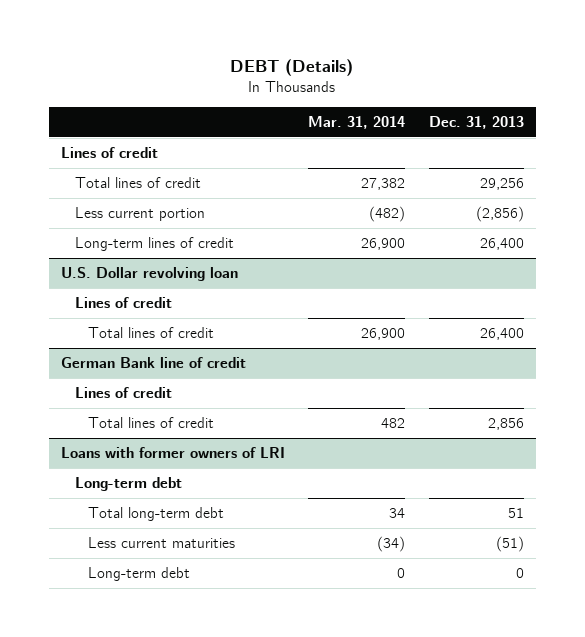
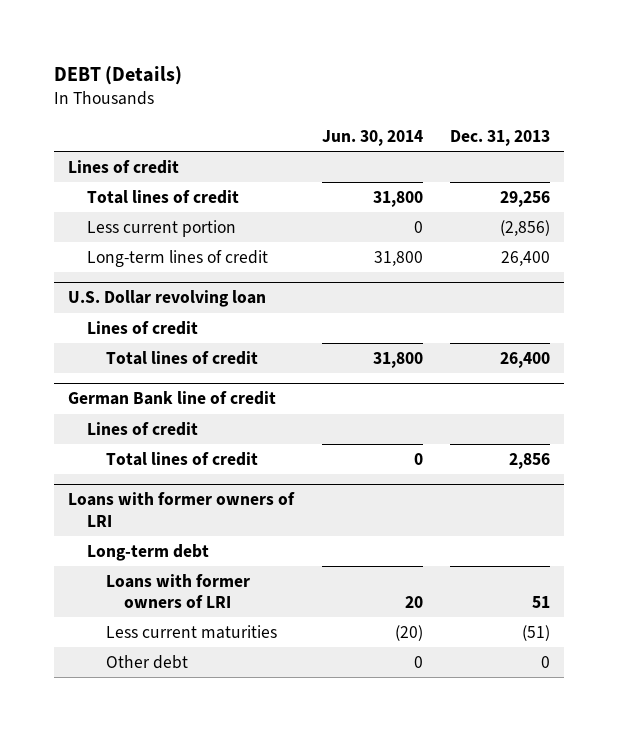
- | Mar. 31, 2014 | Dec. 31, 2013
+ | Jun. 30, 2014 | Dec. 31, 2013
@ Loans with former owners of LRI
- Total long-term debt | 34 | 51
+ Loans with former owners of LRI | 20 | 51
- Long-term debt | 0 | 0
+ Other debt | 0 | 0

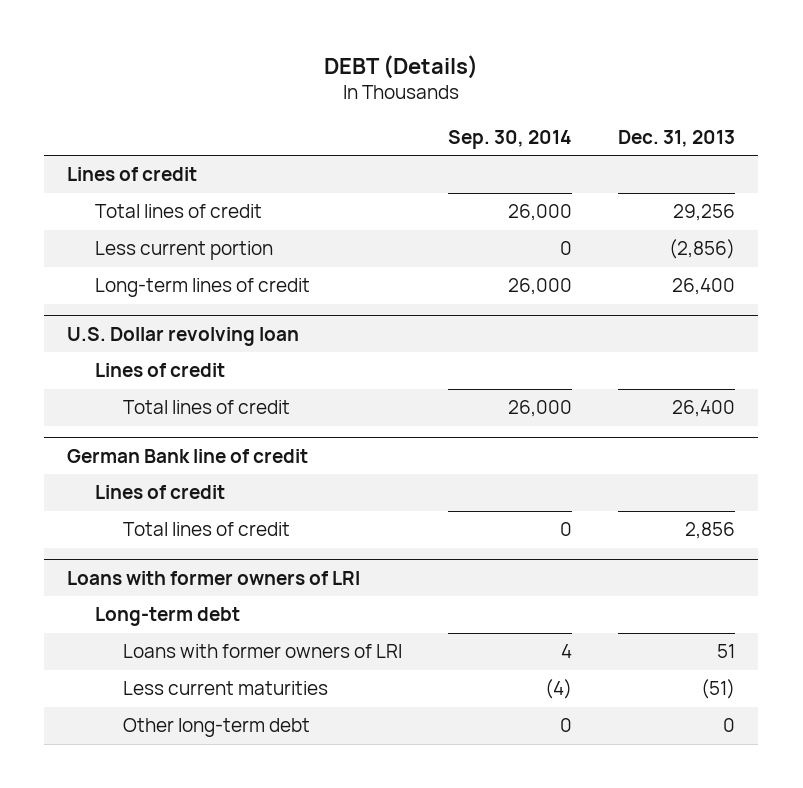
- | Jun. 30, 2014 | Dec. 31, 2013
+ | Sep. 30, 2014 | Dec. 31, 2013
@ Loans with former owners of LRI
- Other debt | 0 | 0
+ Other long-term debt | 0 | 0

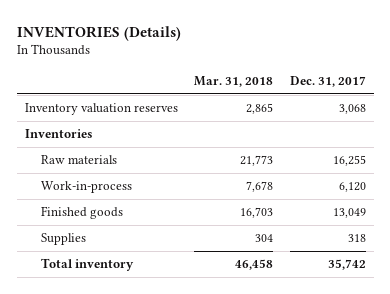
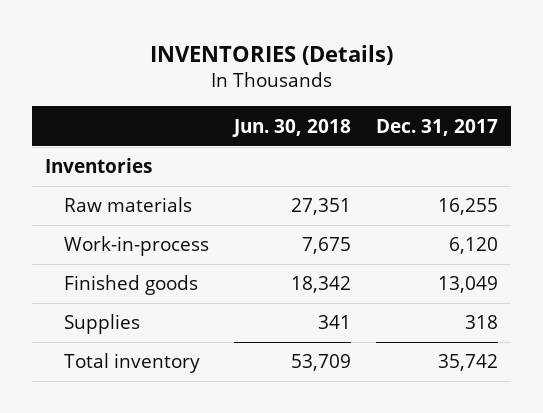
- | Mar. 31, 2018 | Dec. 31, 2017
+ | Jun. 30, 2018 | Dec. 31, 2017
- Inventory valuation reserves | 2,865 | 3,068

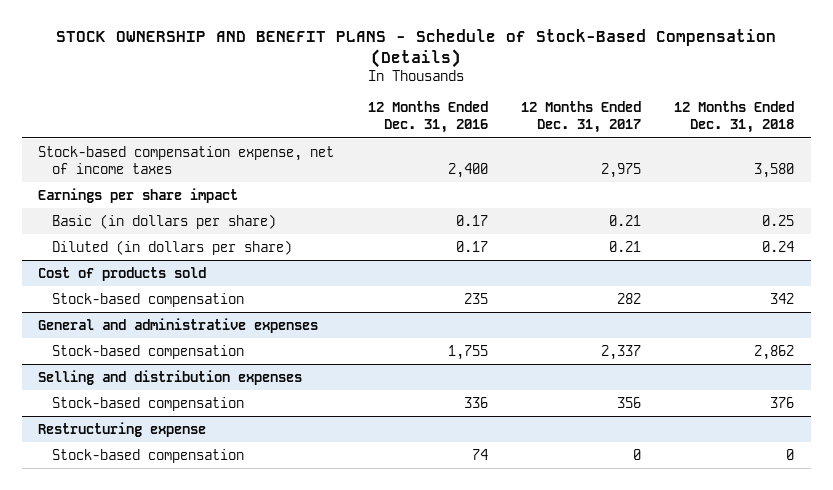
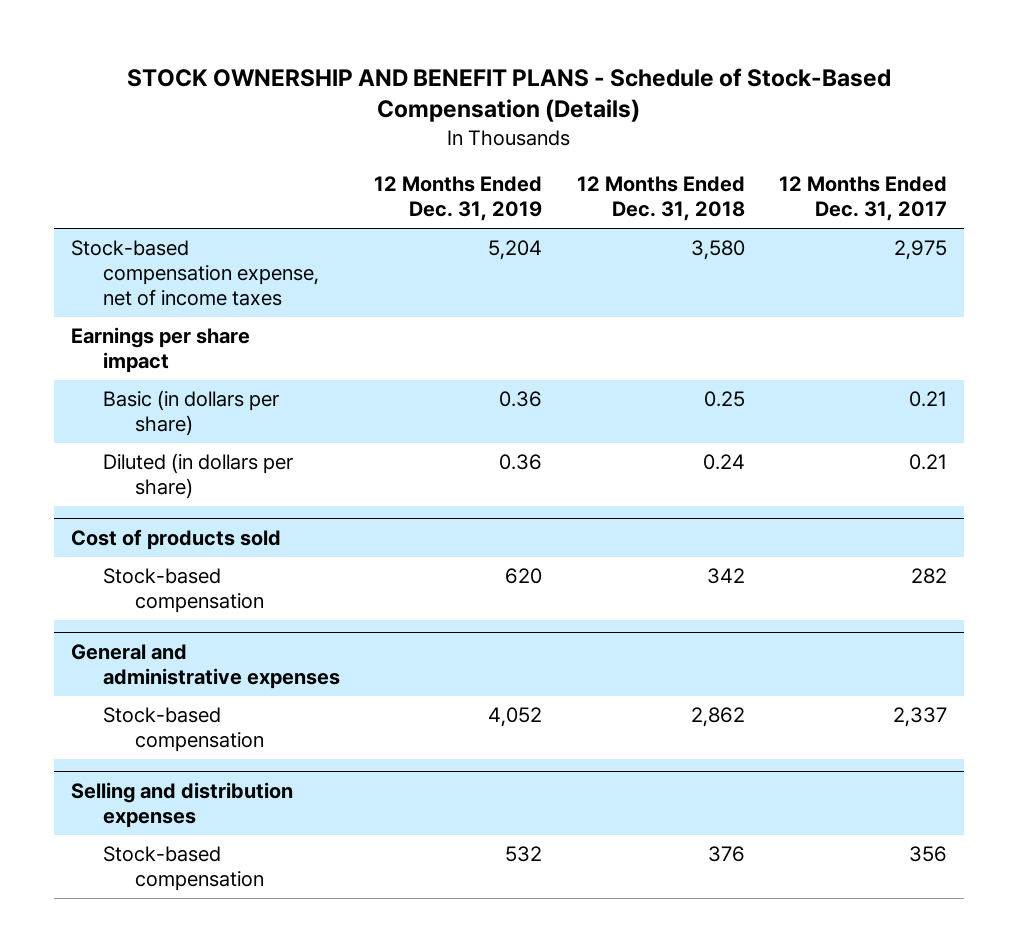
- | 12 Months Ended Dec. 31, 2016 | 12 Months Ended Dec. 31, 2017 | 12 Months Ended Dec. 31, 2018
+ | 12 Months Ended Dec. 31, 2019 | 12 Months Ended Dec. 31, 2018 | 12 Months Ended Dec. 31, 2017
- Restructuring expense
- Stock-based compensation | 74 | 0 | 0

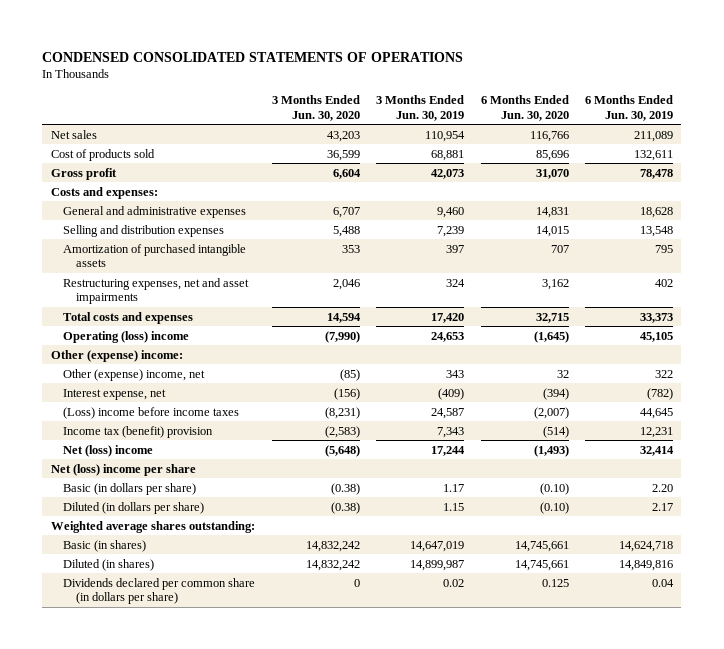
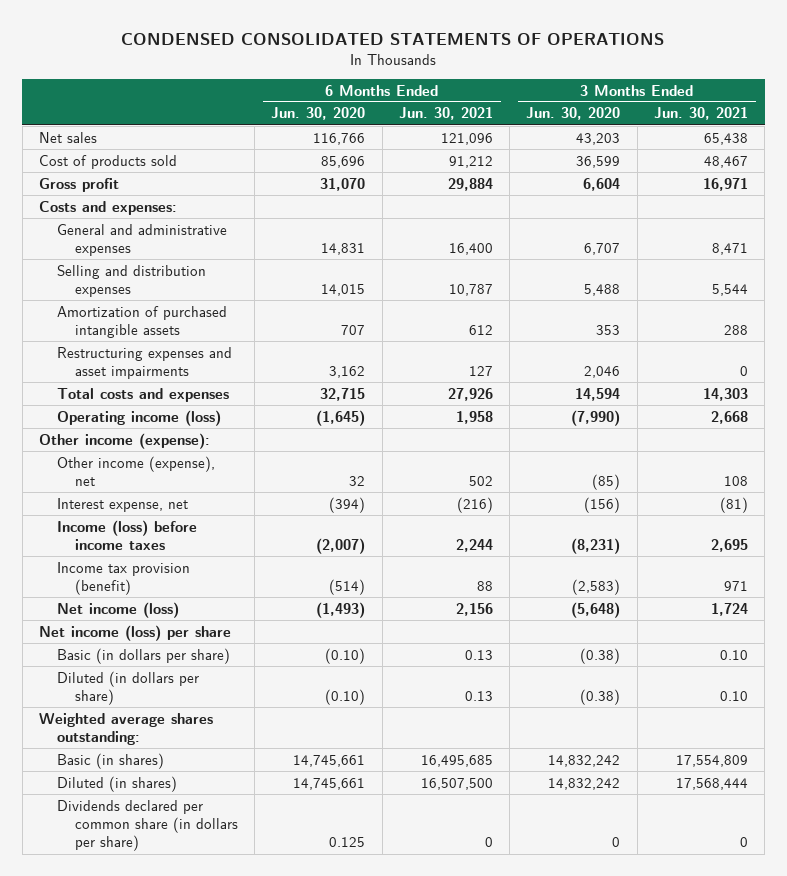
- | 3 Months Ended Jun. 30, 2020 | 3 Months Ended Jun. 30, 2019 | 6 Months Ended Jun. 30, 2020 | 6 Months Ended Jun. 30, 2019
+ | 6 Months Ended Jun. 30, 2020 | 6 Months Ended Jun. 30, 2021 | 3 Months Ended Jun. 30, 2020 | 3 Months Ended Jun. 30, 2021
- Restructuring expenses, net and asset impairments | 2,046 | 324 | 3,162 | 402
+ Restructuring expenses and asset impairments | 3,162 | 127 | 2,046 | 0
- Operating (loss) income | (7,990) | 24,653 | (1,645) | 45,105
- Other (expense) income:
- Other (expense) income, net | (85) | 343 | 32 | 322
+ Operating income (loss) | (1,645) | 1,958 | (7,990) | 2,668
+ Other income (expense):
+ Other income (expense), net | 32 | 502 | (85) | 108
- (Loss) income before income taxes | (8,231) | 24,587 | (2,007) | 44,645
- Income tax (benefit) provision | (2,583) | 7,343 | (514) | 12,231
- Net (loss) income | (5,648) | 17,244 | (1,493) | 32,414
- Net (loss) income per share
+ Income (loss) before income taxes | (2,007) | 2,244 | (8,231) | 2,695
+ Income tax provision (benefit) | (514) | 88 | (2,583) | 971
+ Net income (loss) | (1,493) | 2,156 | (5,648) | 1,724
+ Net income (loss) per share

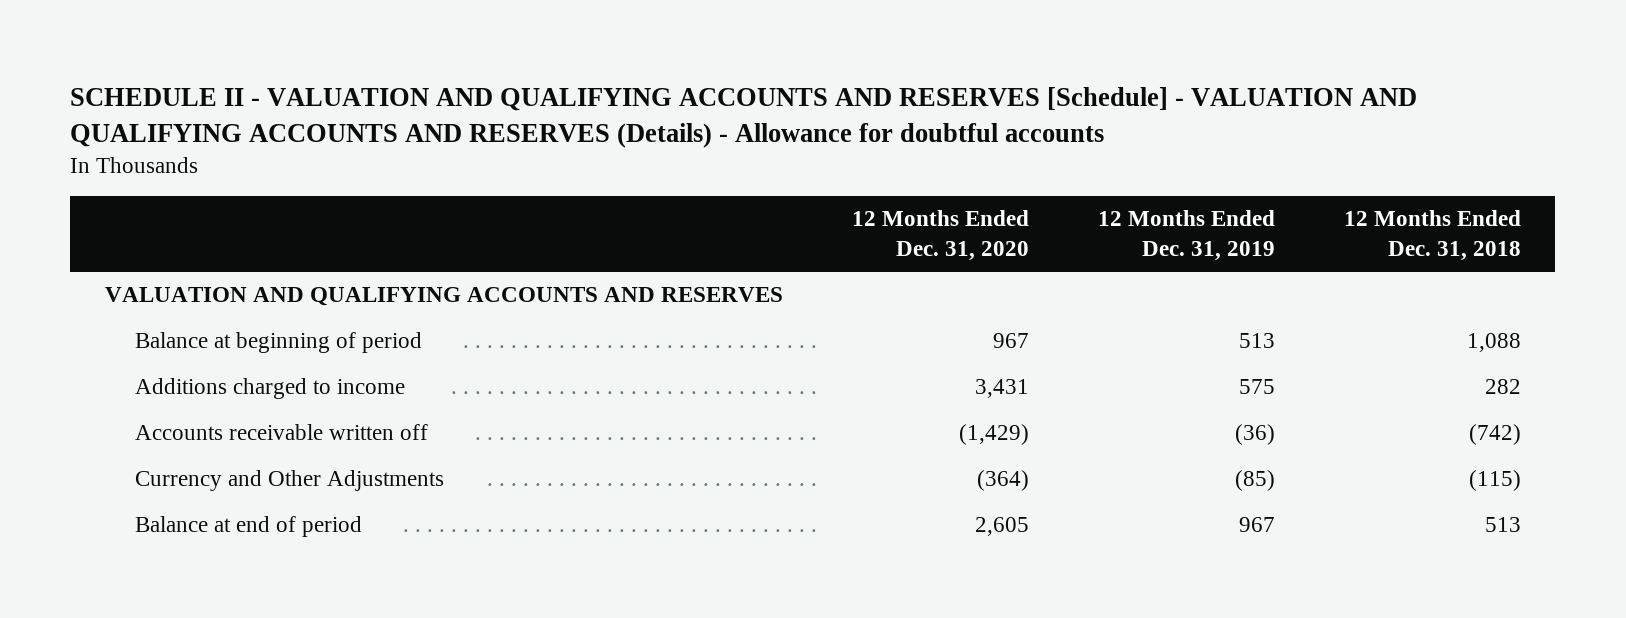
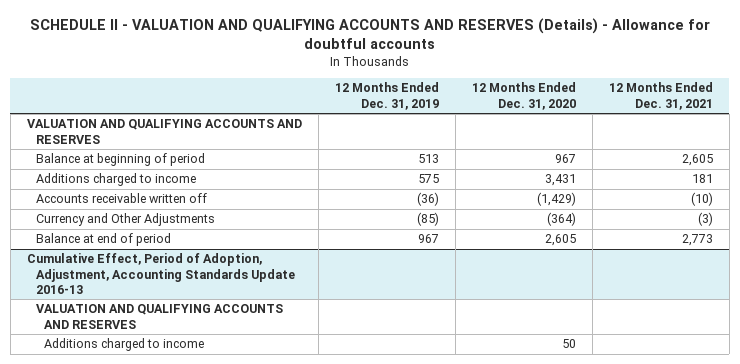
- SCHEDULE II - VALUATION AND QUALIFYING ACCOUNTS AND RESERVES [Schedule] - VALUATION AND QUALIFYING ACCOUNTS AND RESERVES (Details) - Allowance for doubtful accounts
+ SCHEDULE II - VALUATION AND QUALIFYING ACCOUNTS AND RESERVES (Details) - Allowance for doubtful accounts
- | 12 Months Ended Dec. 31, 2020 | 12 Months Ended Dec. 31, 2019 | 12 Months Ended Dec. 31, 2018
+ | 12 Months Ended Dec. 31, 2019 | 12 Months Ended Dec. 31, 2020 | 12 Months Ended Dec. 31, 2021
+ Cumulative Effect, Period of Adoption, Adjustment, Accounting Standards Update 2016-13
+ VALUATION AND QUALIFYING ACCOUNTS AND RESERVES
+ Additions charged to income | | 50 |

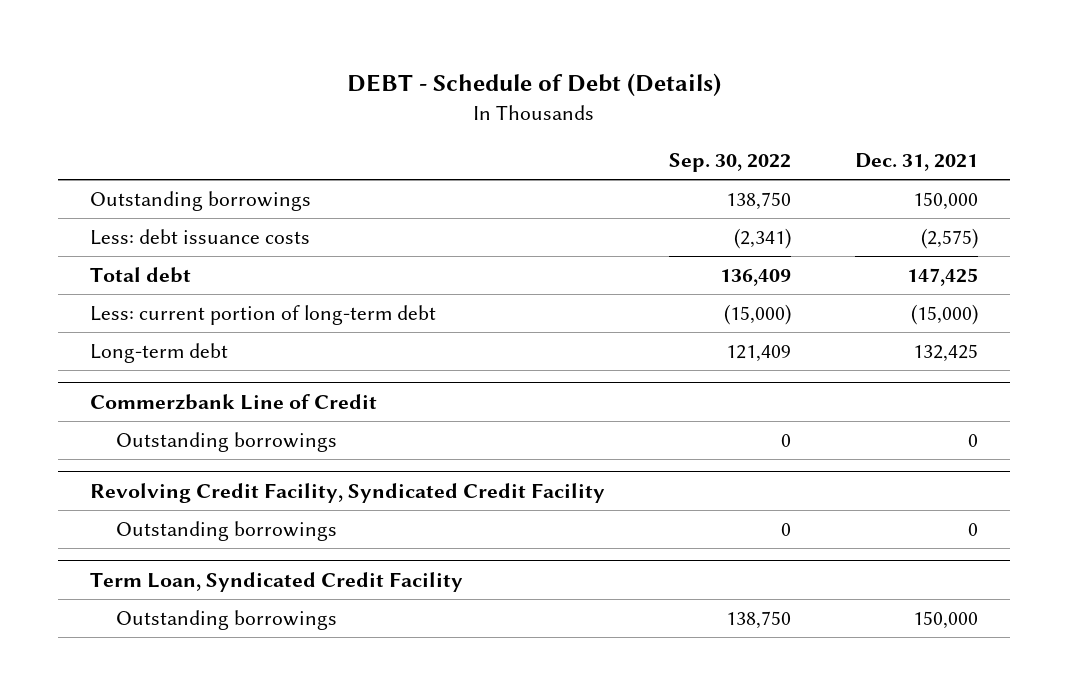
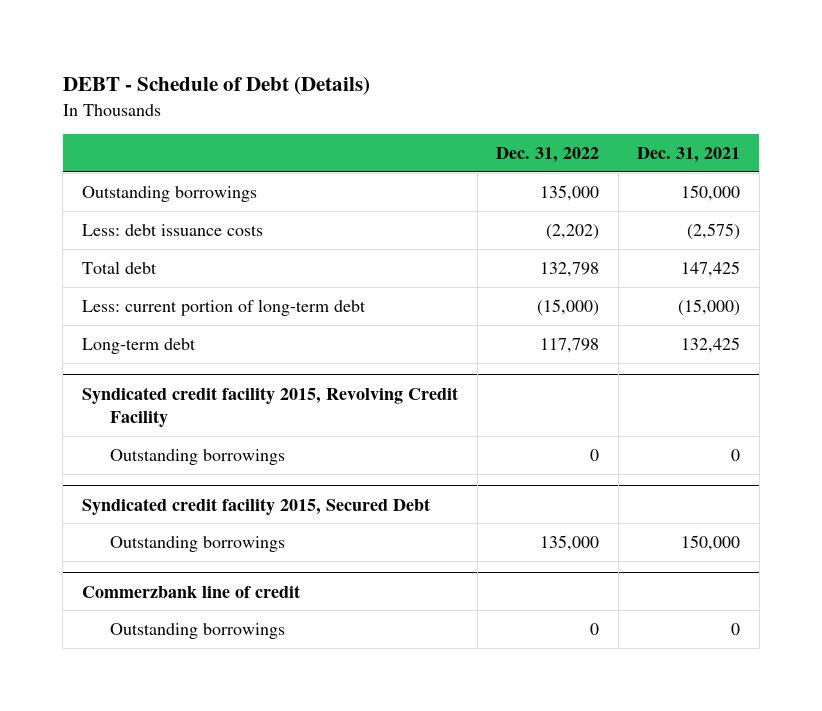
- | Sep. 30, 2022 | Dec. 31, 2021
+ | Dec. 31, 2022 | Dec. 31, 2021
- Commerzbank Line of Credit
- Outstanding borrowings | 0 | 0
- Revolving Credit Facility, Syndicated Credit Facility
+ Syndicated credit facility 2015, Revolving Credit Facility
- Term Loan, Syndicated Credit Facility
+ Syndicated credit facility 2015, Secured Debt
+ Commerzbank line of credit
+ Outstanding borrowings | 0 | 0

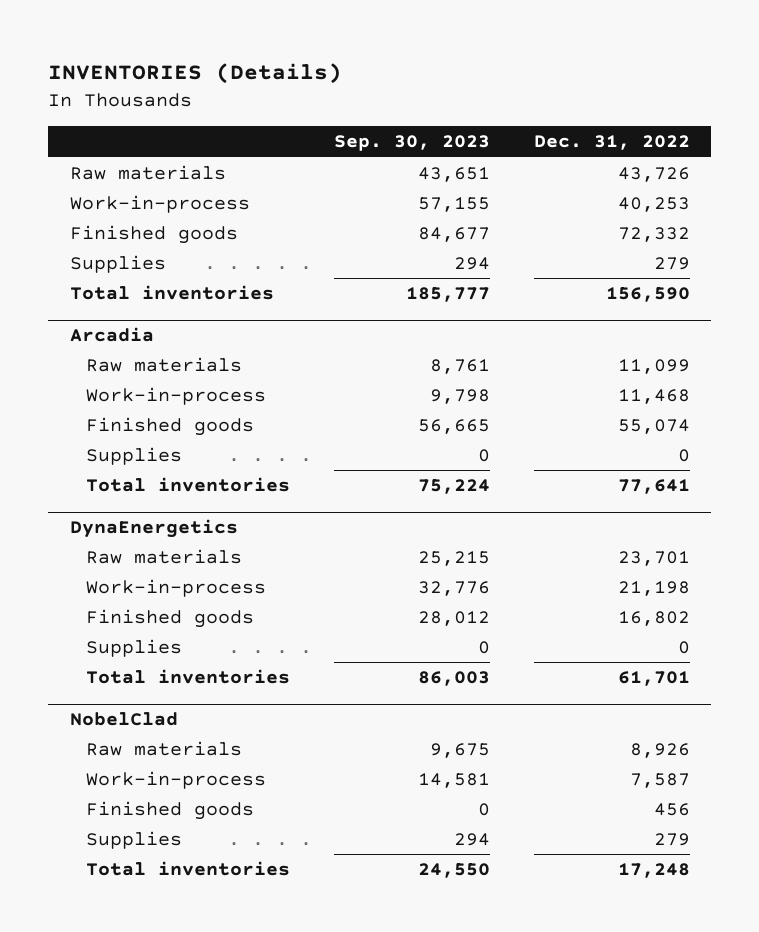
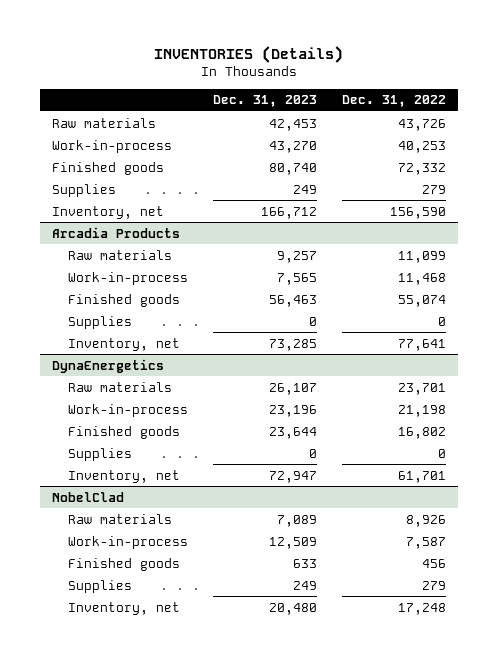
- | Sep. 30, 2023 | Dec. 31, 2022
+ | Dec. 31, 2023 | Dec. 31, 2022
- Total inventories | 185,777 | 156,590
- Arcadia
+ Inventory, net | 166,712 | 156,590
+ Arcadia Products
- Total inventories | 75,224 | 77,641
+ Inventory, net | 73,285 | 77,641
@ DynaEnergetics
- Total inventories | 86,003 | 61,701
+ Inventory, net | 72,947 | 61,701
@ NobelClad
- Total inventories | 24,550 | 17,248
+ Inventory, net | 20,480 | 17,248

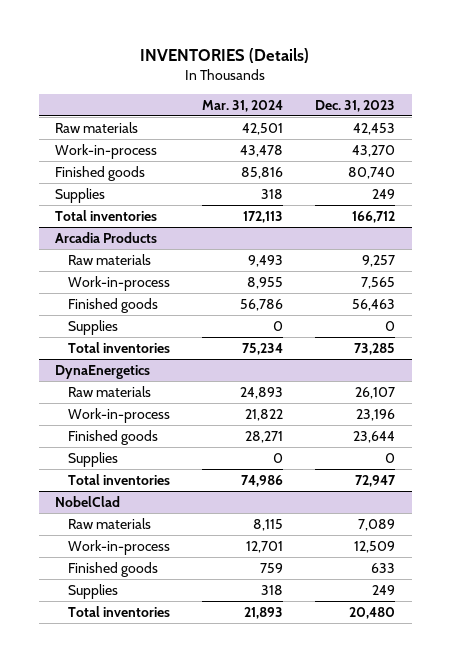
- | Dec. 31, 2023 | Dec. 31, 2022
+ | Mar. 31, 2024 | Dec. 31, 2023
- Inventory, net | 166,712 | 156,590
+ Total inventories | 172,113 | 166,712
@ Arcadia Products
- Inventory, net | 73,285 | 77,641
+ Total inventories | 75,234 | 73,285
@ DynaEnergetics
- Inventory, net | 72,947 | 61,701
+ Total inventories | 74,986 | 72,947
@ NobelClad
- Inventory, net | 20,480 | 17,248
+ Total inventories | 21,893 | 20,480

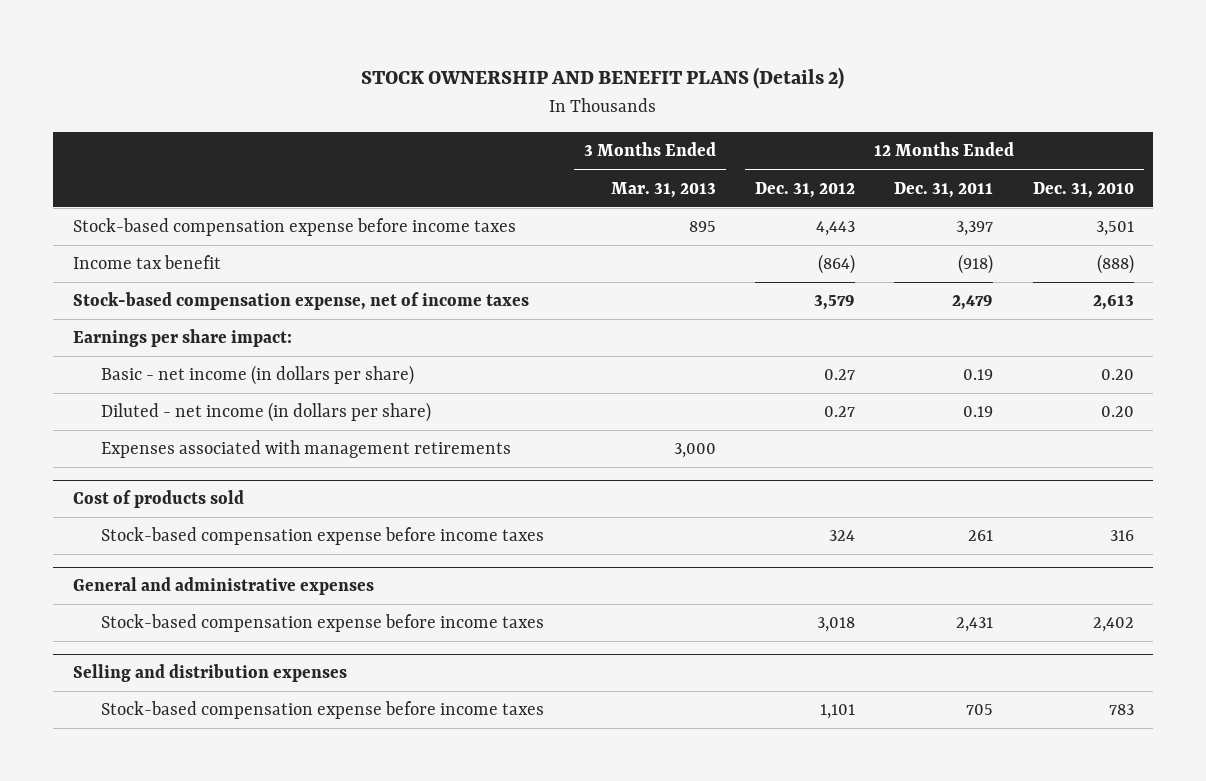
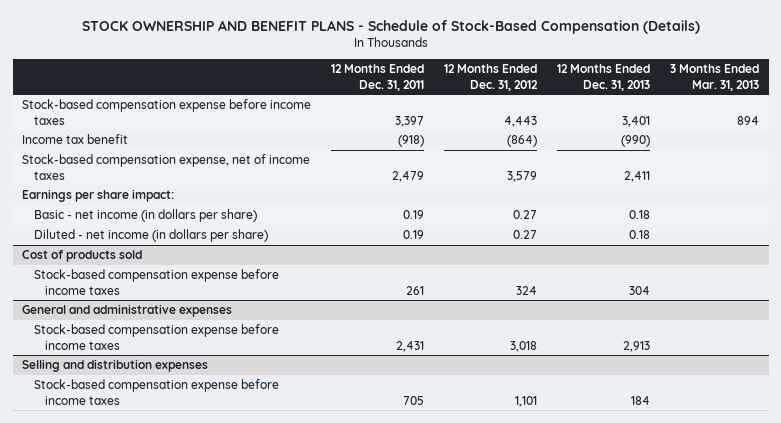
- STOCK OWNERSHIP AND BENEFIT PLANS (Details 2)
+ STOCK OWNERSHIP AND BENEFIT PLANS - Schedule of Stock-Based Compensation (Details)
- | 3 Months Ended Mar. 31, 2013 | 12 Months Ended Dec. 31, 2012 | 12 Months Ended Dec. 31, 2011 | 12 Months Ended Dec. 31, 2010
+ | 12 Months Ended Dec. 31, 2011 | 12 Months Ended Dec. 31, 2012 | 12 Months Ended Dec. 31, 2013 | 3 Months Ended Mar. 31, 2013
- Stock-based compensation expense before income taxes | 895 | 4,443 | 3,397 | 3,501
+ Stock-based compensation expense before income taxes | 3,397 | 4,443 | 3,401 | 894
- Expenses associated with management retirements | 3,000 | | |

